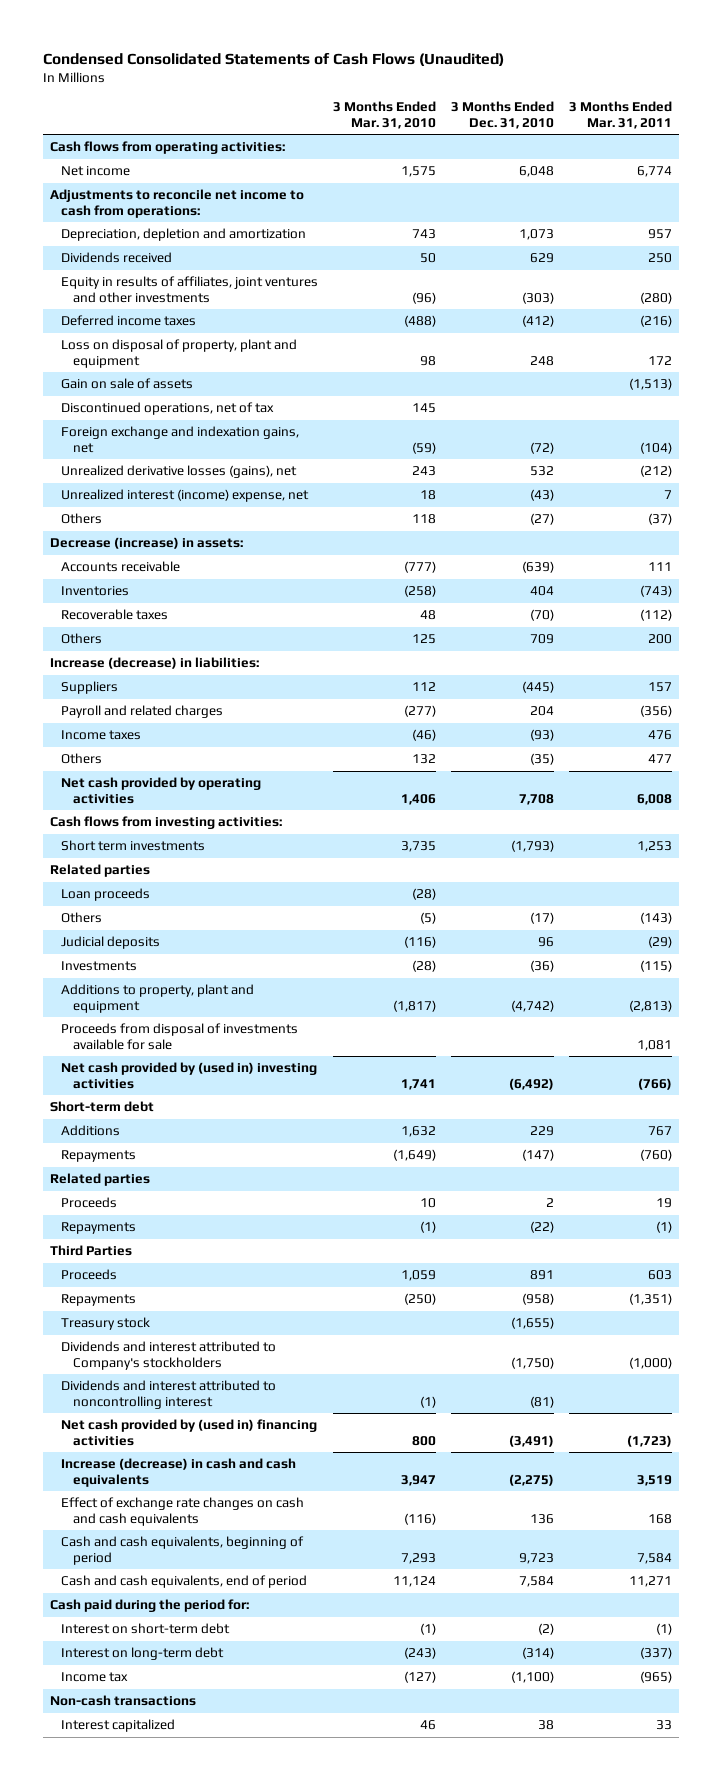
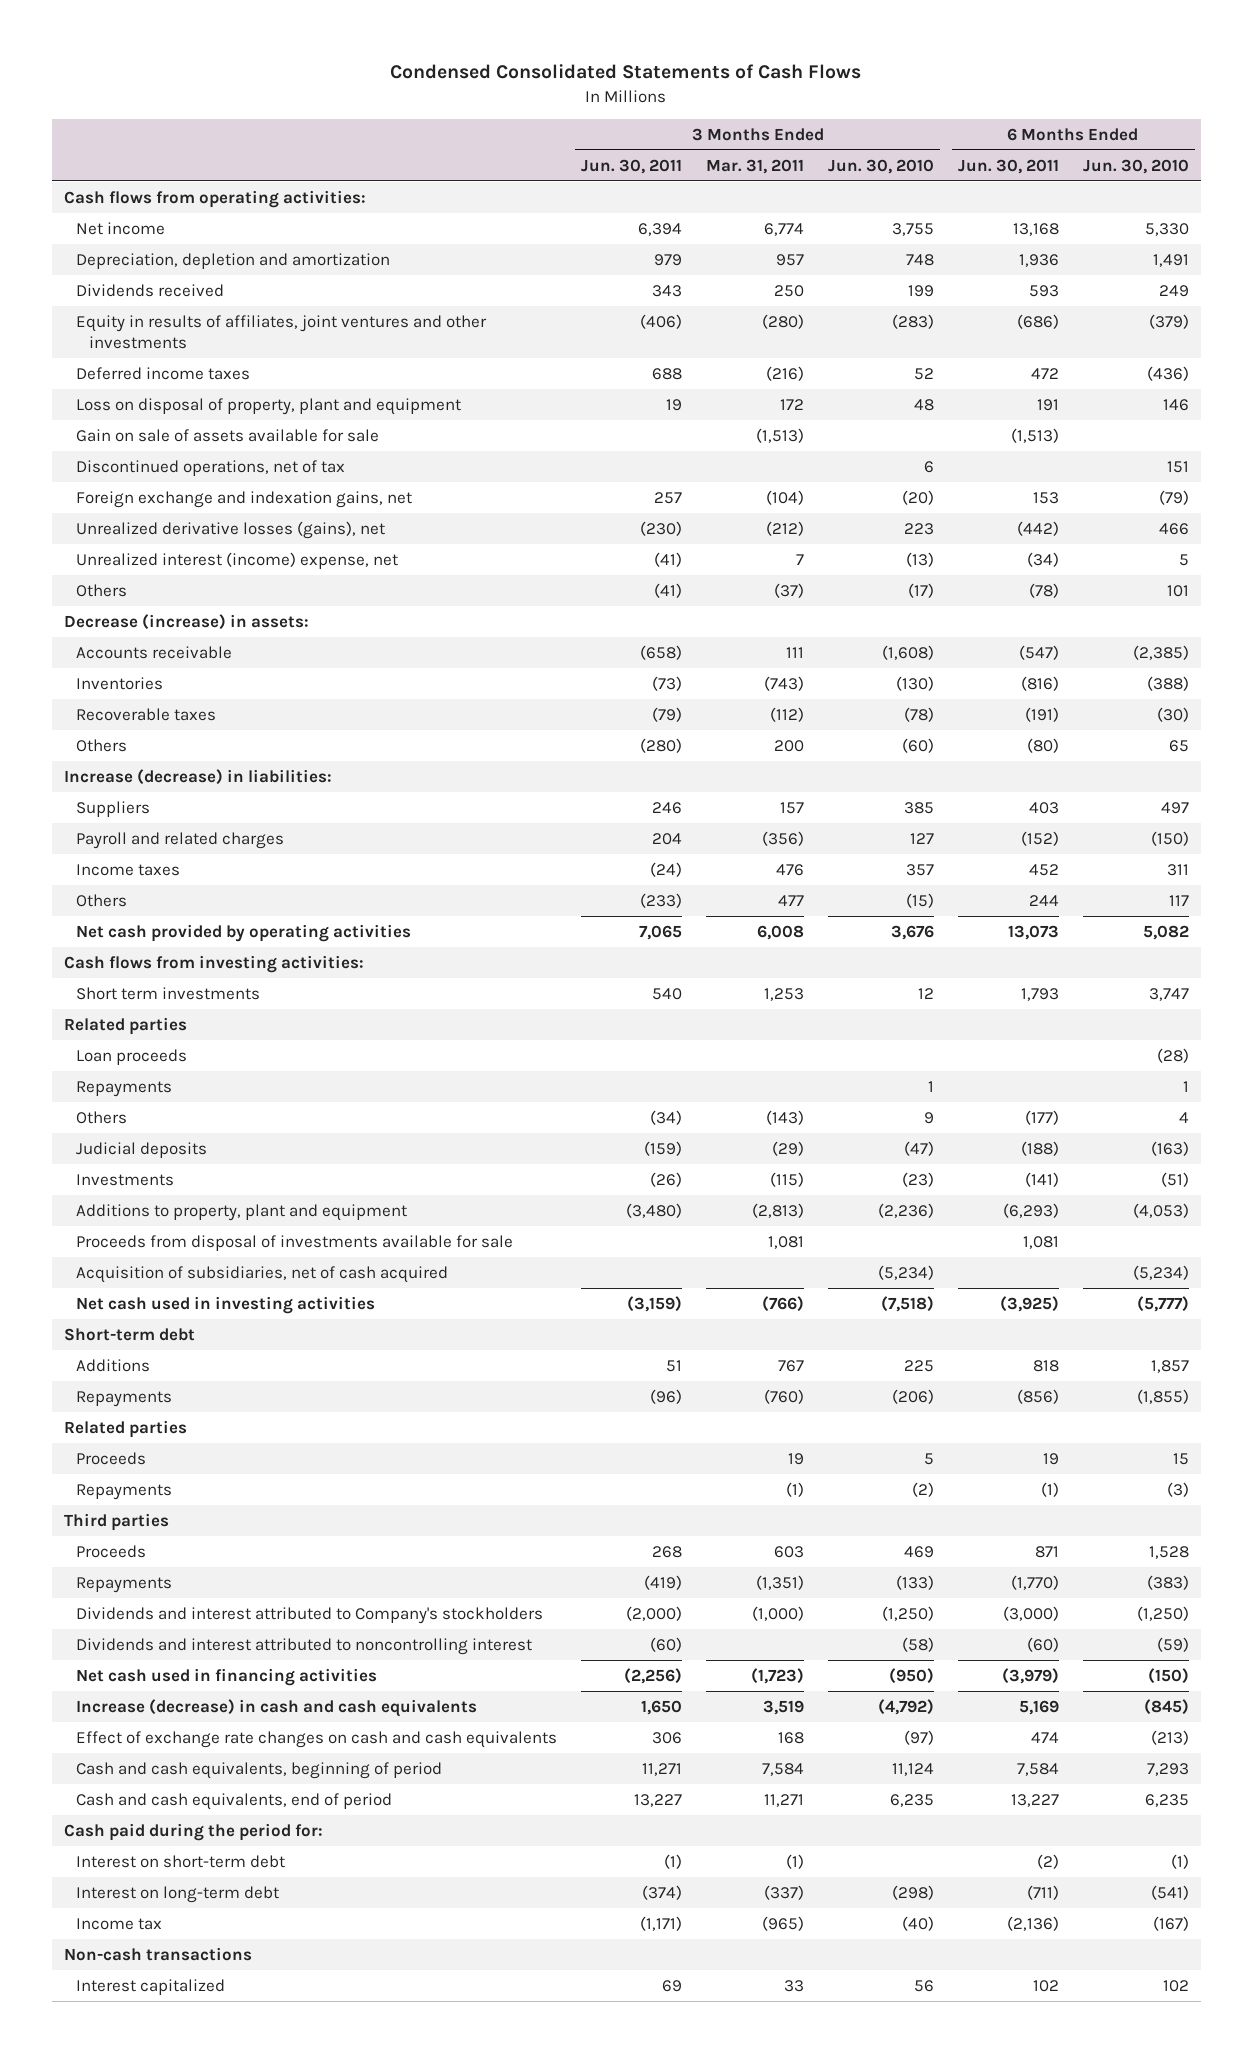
- Condensed Consolidated Statements of Cash Flows (Unaudited)
+ Condensed Consolidated Statements of Cash Flows
- | 3 Months Ended Mar. 31, 2010 | 3 Months Ended Dec. 31, 2010 | 3 Months Ended Mar. 31, 2011
+ | 3 Months Ended Jun. 30, 2011 | 3 Months Ended Mar. 31, 2011 | 3 Months Ended Jun. 30, 2010 | 6 Months Ended Jun. 30, 2011 | 6 Months Ended Jun. 30, 2010
- Adjustments to reconcile net income to cash from operations:
- Gain on sale of assets | | | (1,513)
+ Gain on sale of assets available for sale | | (1,513) | | (1,513) |
+ Repayments | | | 1 | | 1
- Net cash provided by (used in) investing activities | 1,741 | (6,492) | (766)
+ Acquisition of subsidiaries, net of cash acquired | | | (5,234) | | (5,234)
+ Net cash used in investing activities | (3,159) | (766) | (7,518) | (3,925) | (5,777)
- Third Parties
+ Third parties
- Treasury stock | | (1,655) |
- Net cash provided by (used in) financing activities | 800 | (3,491) | (1,723)
+ Net cash used in financing activities | (2,256) | (1,723) | (950) | (3,979) | (150)

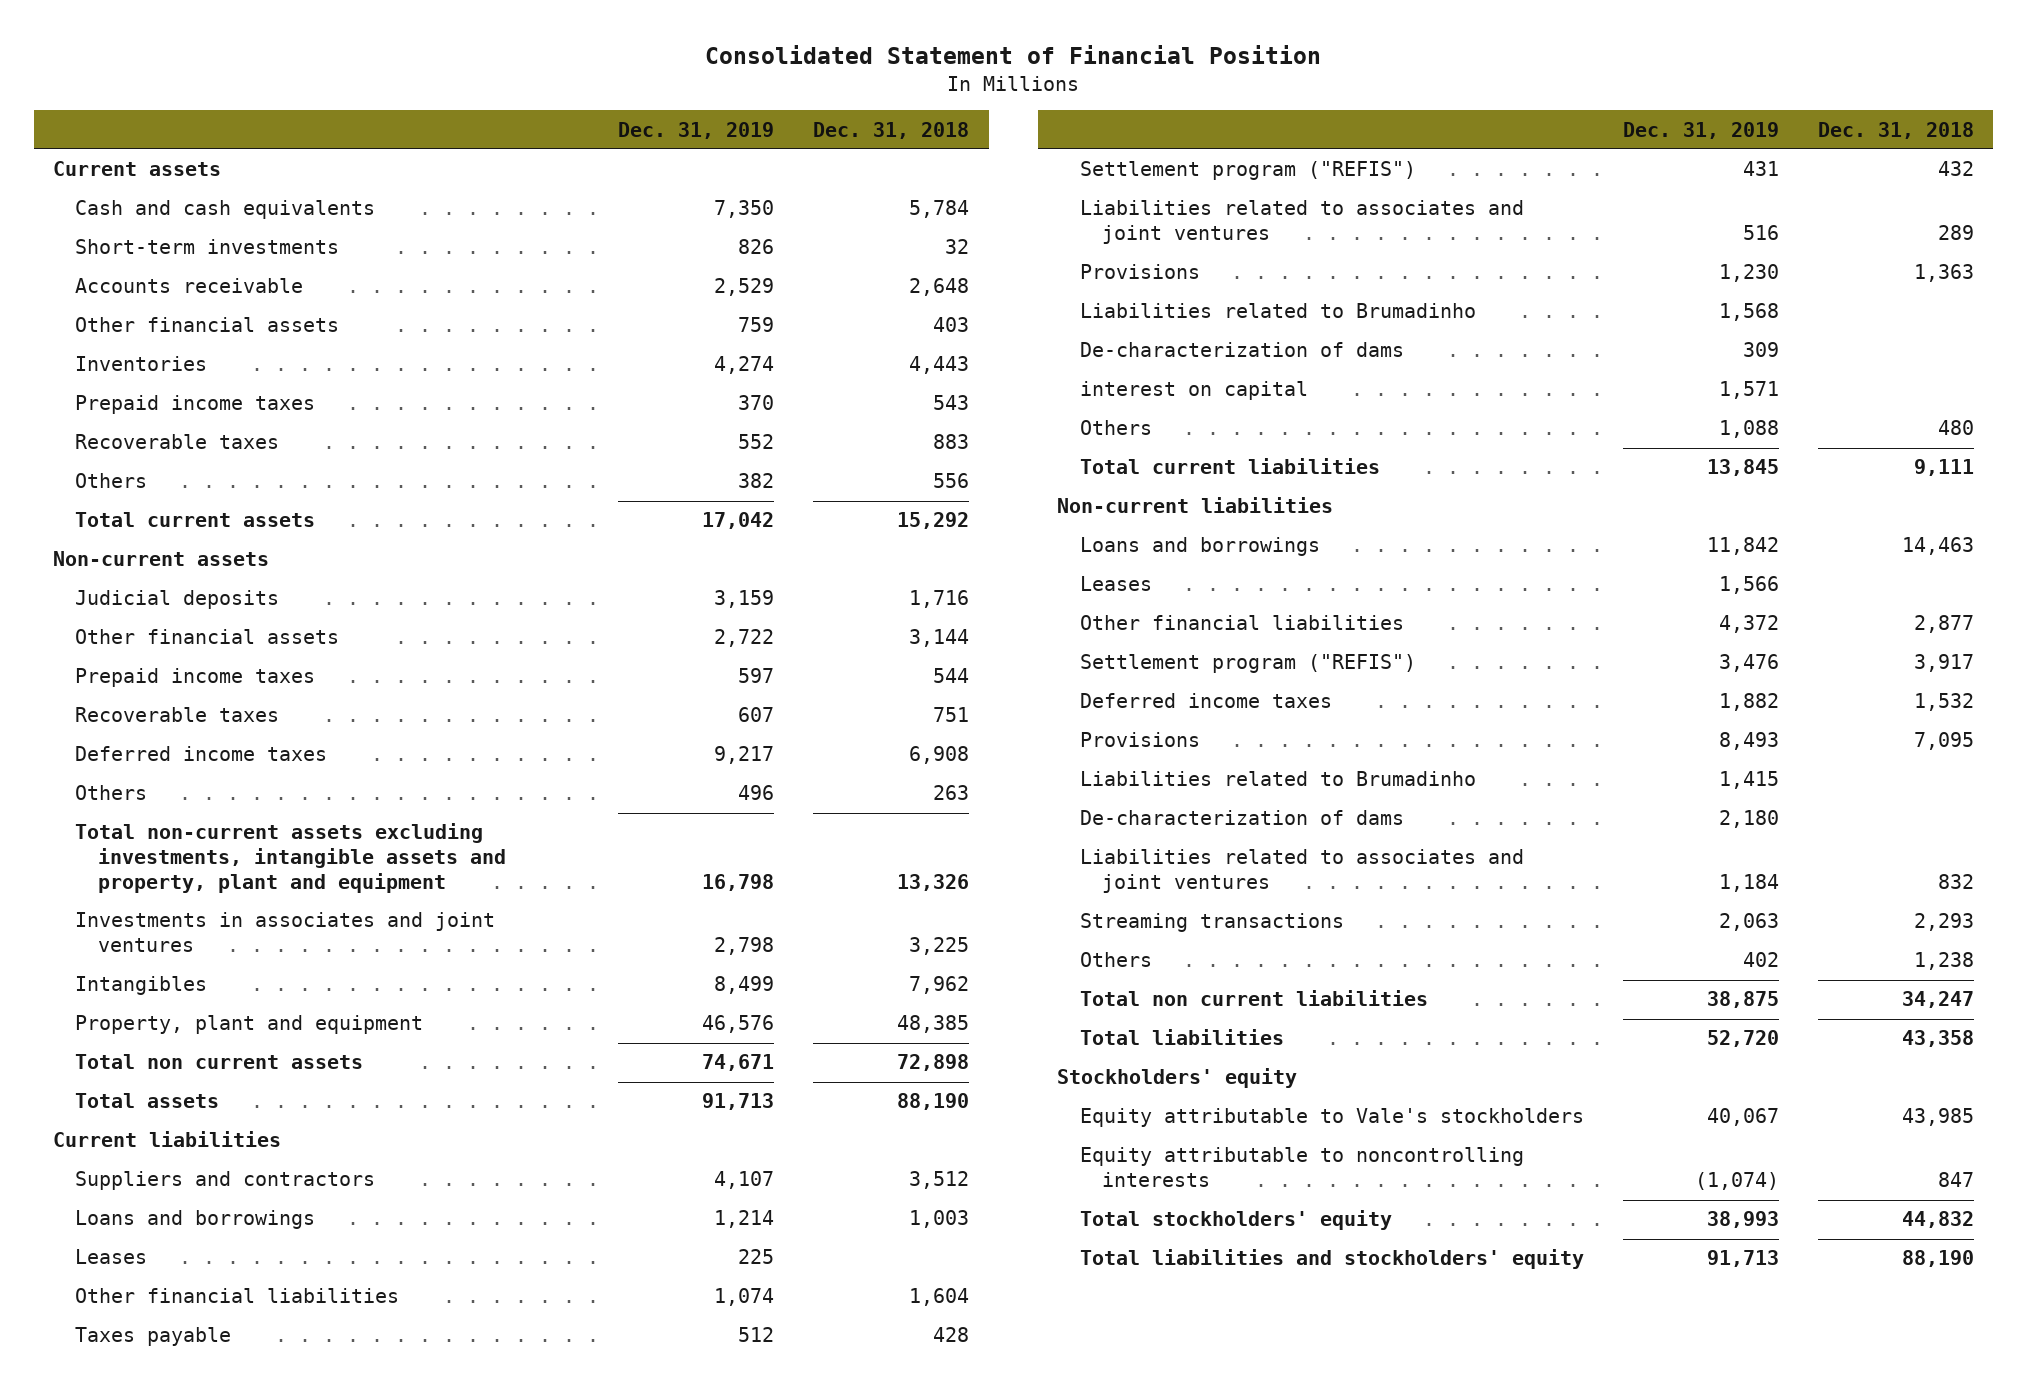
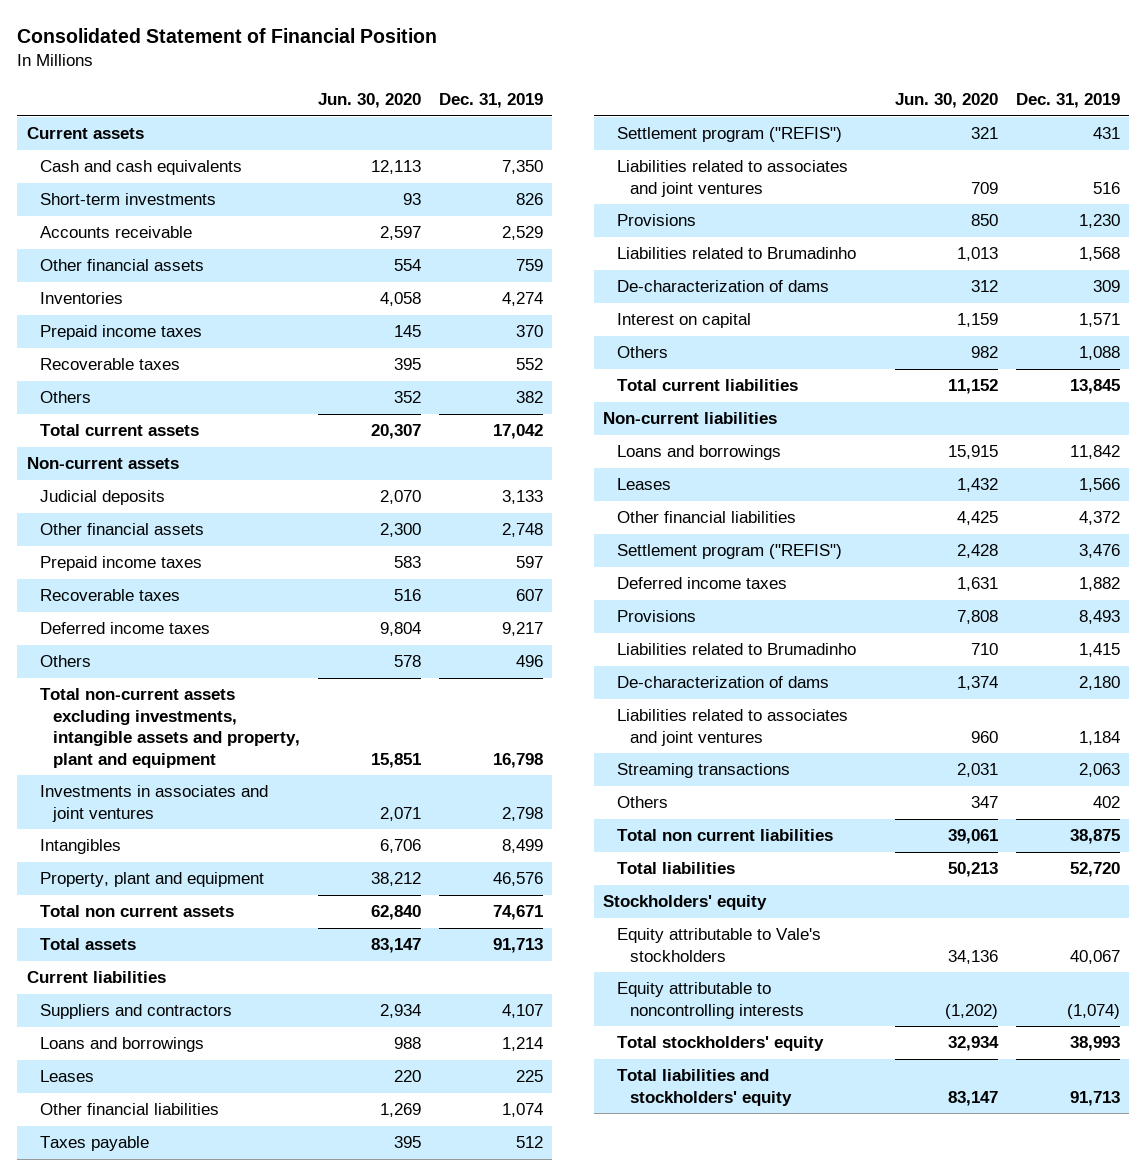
- | Dec. 31, 2019 | Dec. 31, 2018
+ | Jun. 30, 2020 | Dec. 31, 2019
- Judicial deposits | 3,159 | 1,716
- Other financial assets | 2,722 | 3,144
+ Judicial deposits | 2,070 | 3,133
+ Other financial assets | 2,300 | 2,748
- interest on capital | 1,571 |
+ Interest on capital | 1,159 | 1,571

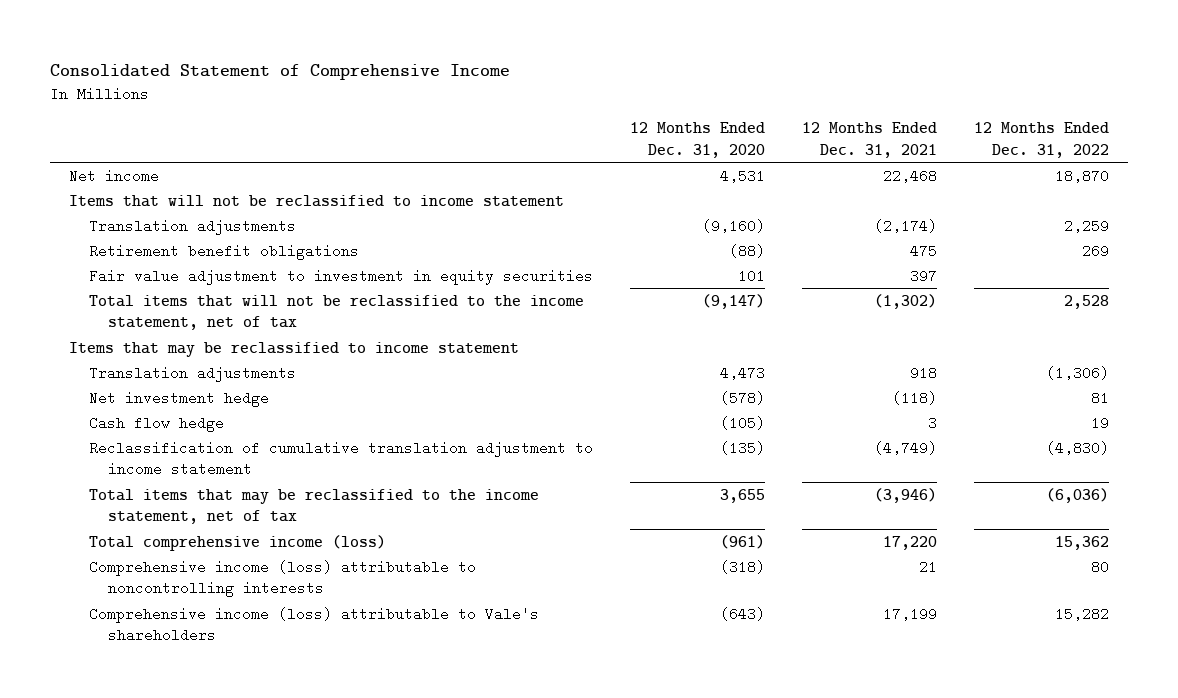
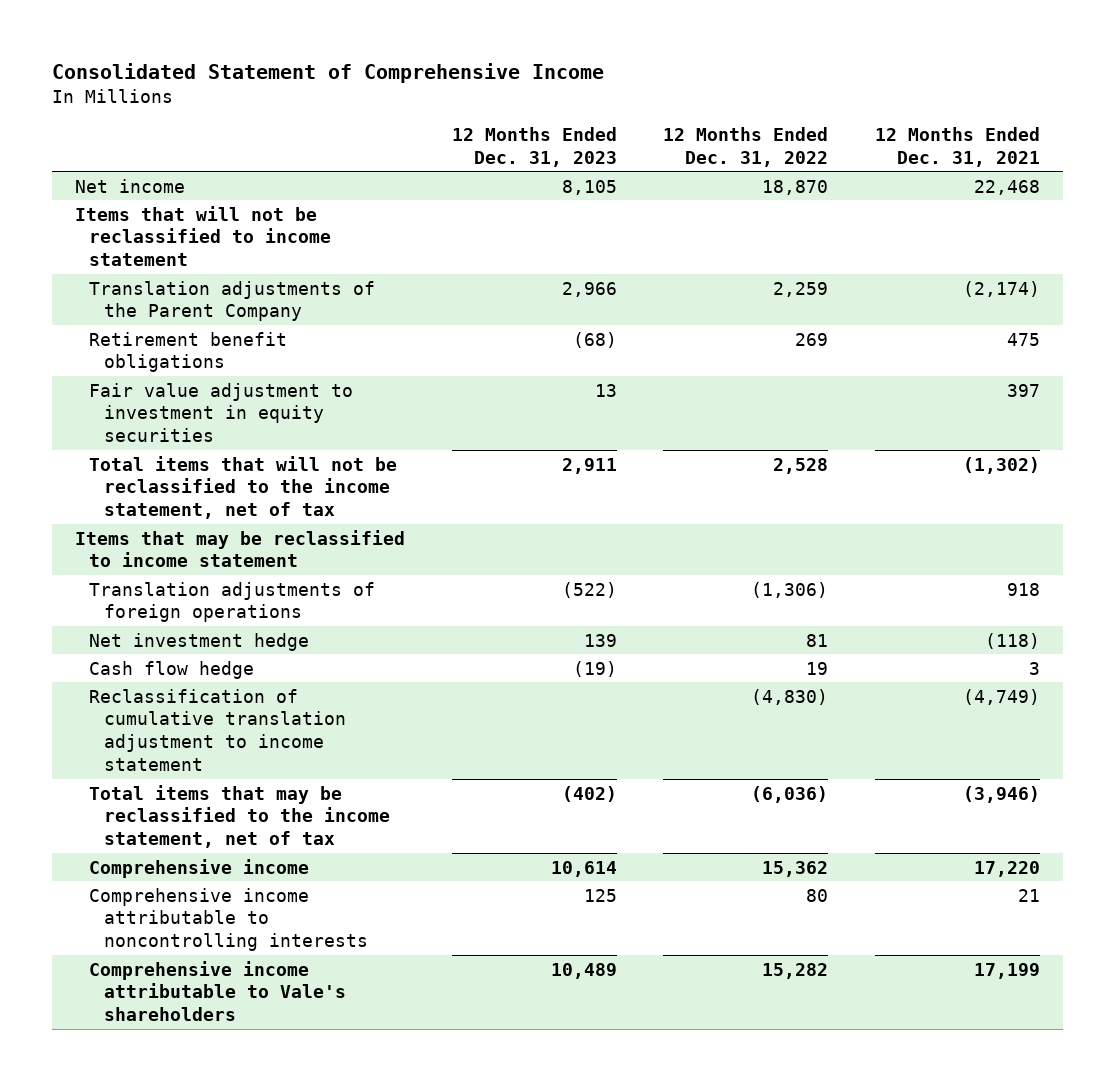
- | 12 Months Ended Dec. 31, 2020 | 12 Months Ended Dec. 31, 2021 | 12 Months Ended Dec. 31, 2022
+ | 12 Months Ended Dec. 31, 2023 | 12 Months Ended Dec. 31, 2022 | 12 Months Ended Dec. 31, 2021
- Translation adjustments | (9,160) | (2,174) | 2,259
+ Translation adjustments of the Parent Company | 2,966 | 2,259 | (2,174)
- Translation adjustments | 4,473 | 918 | (1,306)
+ Translation adjustments of foreign operations | (522) | (1,306) | 918
- Total comprehensive income (loss) | (961) | 17,220 | 15,362
- Comprehensive income (loss) attributable to noncontrolling interests | (318) | 21 | 80
- Comprehensive income (loss) attributable to Vale's shareholders | (643) | 17,199 | 15,282
+ Comprehensive income | 10,614 | 15,362 | 17,220
+ Comprehensive income attributable to noncontrolling interests | 125 | 80 | 21
+ Comprehensive income attributable to Vale's shareholders | 10,489 | 15,282 | 17,199

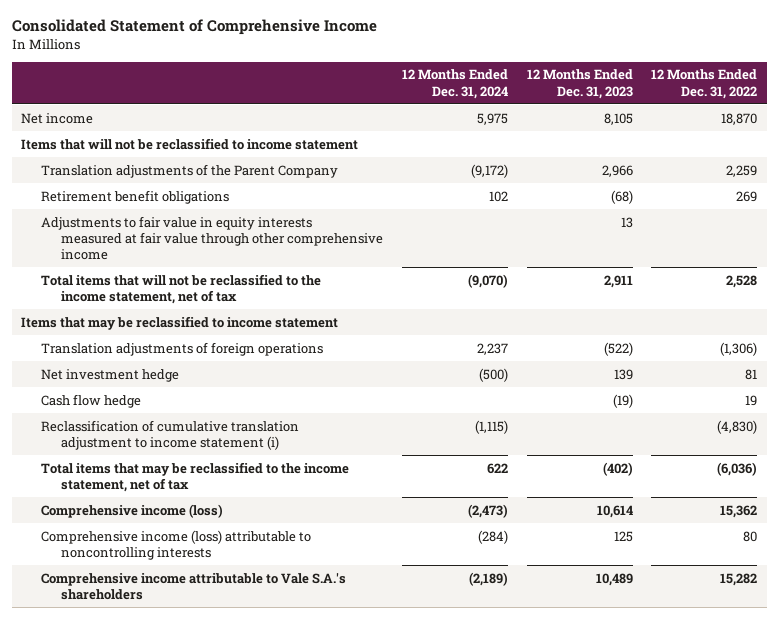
- | 12 Months Ended Dec. 31, 2023 | 12 Months Ended Dec. 31, 2022 | 12 Months Ended Dec. 31, 2021
+ | 12 Months Ended Dec. 31, 2024 | 12 Months Ended Dec. 31, 2023 | 12 Months Ended Dec. 31, 2022
- Fair value adjustment to investment in equity securities | 13 | | 397
+ Adjustments to fair value in equity interests measured at fair value through other comprehensive income | | 13 |
- Reclassification of cumulative translation adjustment to income statement | | (4,830) | (4,749)
+ Reclassification of cumulative translation adjustment to income statement (i) | (1,115) | | (4,830)
- Comprehensive income | 10,614 | 15,362 | 17,220
- Comprehensive income attributable to noncontrolling interests | 125 | 80 | 21
- Comprehensive income attributable to Vale's shareholders | 10,489 | 15,282 | 17,199
+ Comprehensive income (loss) | (2,473) | 10,614 | 15,362
+ Comprehensive income (loss) attributable to noncontrolling interests | (284) | 125 | 80
+ Comprehensive income attributable to Vale S.A.'s shareholders | (2,189) | 10,489 | 15,282

